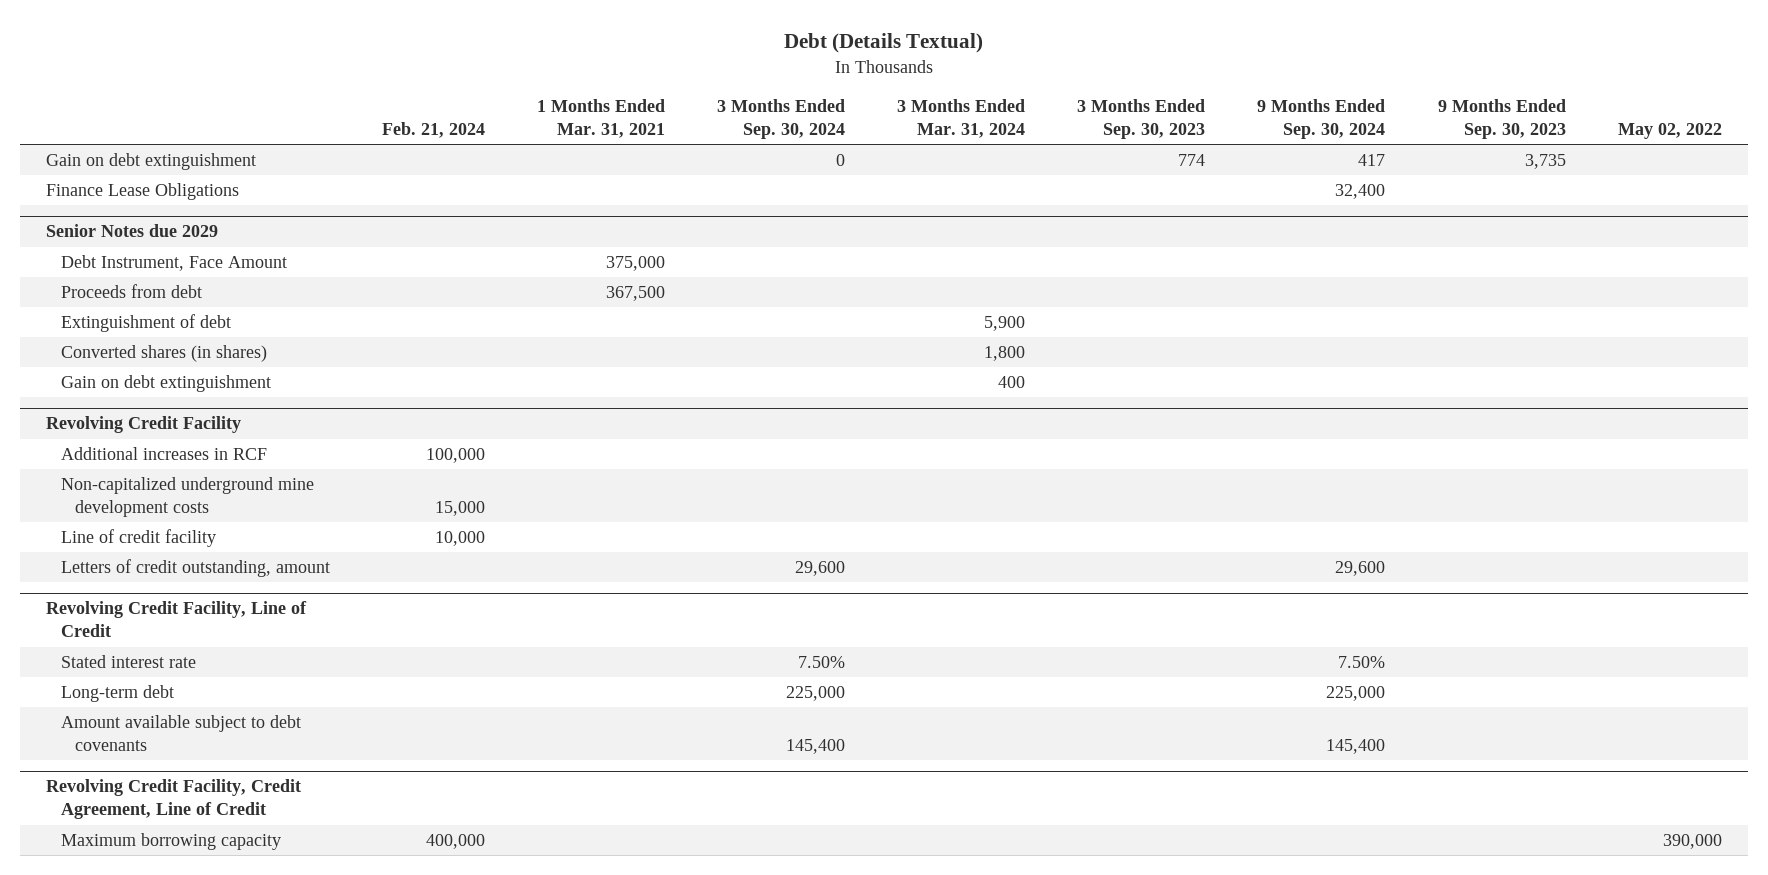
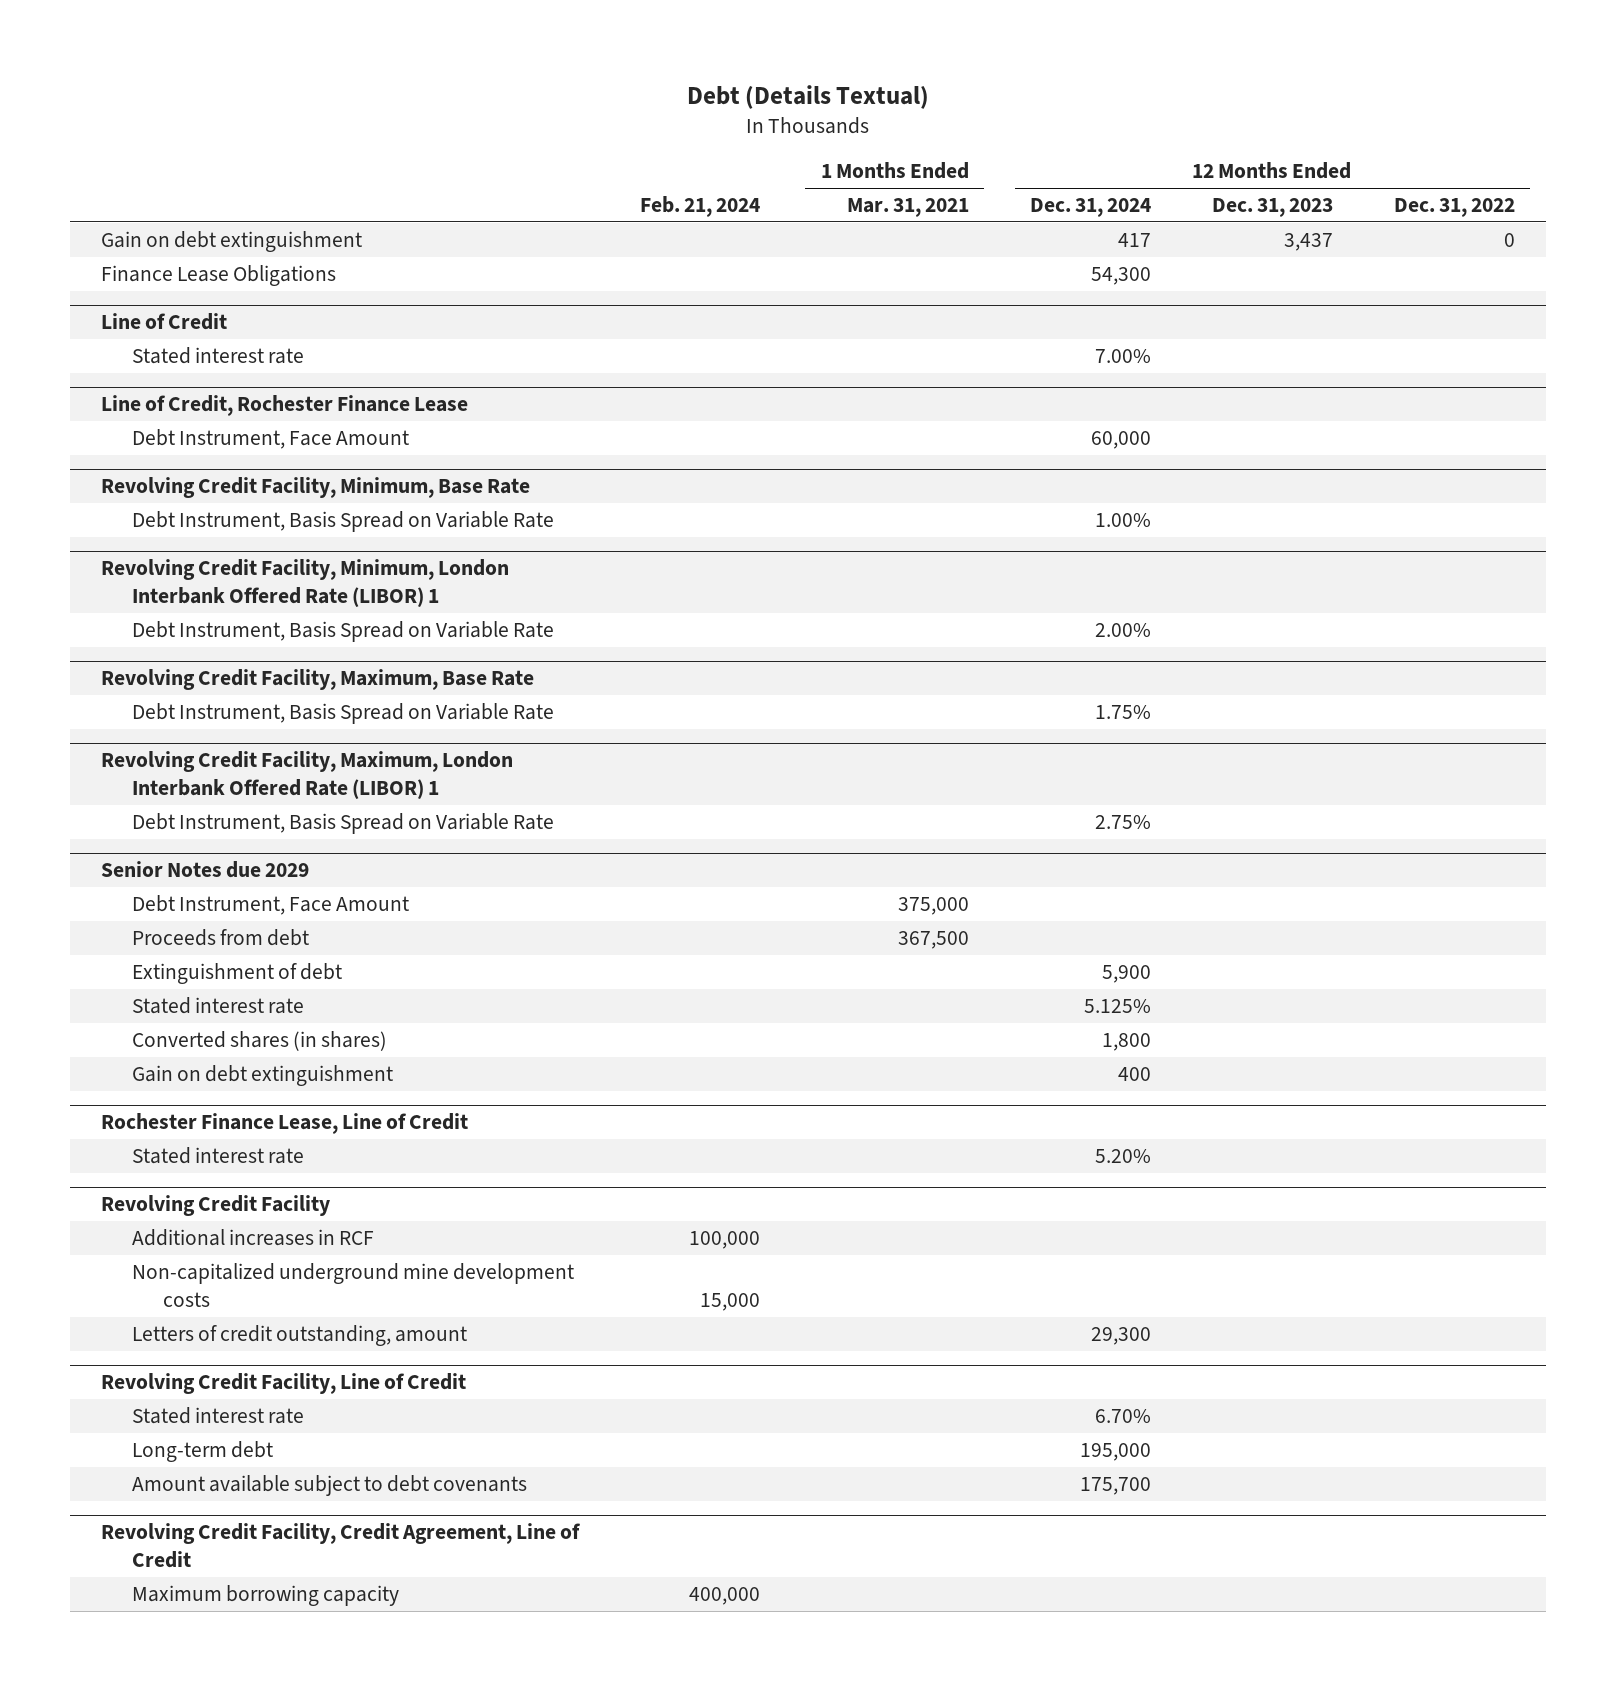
- | Feb. 21, 2024 | 1 Months Ended Mar. 31, 2021 | 3 Months Ended Sep. 30, 2024 | 3 Months Ended Mar. 31, 2024 | 3 Months Ended Sep. 30, 2023 | 9 Months Ended Sep. 30, 2024 | 9 Months Ended Sep. 30, 2023 | May 02, 2022
+ | Feb. 21, 2024 | 1 Months Ended Mar. 31, 2021 | 12 Months Ended Dec. 31, 2024 | 12 Months Ended Dec. 31, 2023 | 12 Months Ended Dec. 31, 2022
+ Line of Credit
+ Stated interest rate | | | 7.00% | |
+ Line of Credit, Rochester Finance Lease
+ Debt Instrument, Face Amount | | | 60,000 | |
+ Revolving Credit Facility, Minimum, Base Rate
+ Debt Instrument, Basis Spread on Variable Rate | | | 1.00% | |
+ Revolving Credit Facility, Minimum, London Interbank Offered Rate (LIBOR) 1
+ Debt Instrument, Basis Spread on Variable Rate | | | 2.00% | |
+ Revolving Credit Facility, Maximum, Base Rate
+ Debt Instrument, Basis Spread on Variable Rate | | | 1.75% | |
+ Revolving Credit Facility, Maximum, London Interbank Offered Rate (LIBOR) 1
+ Debt Instrument, Basis Spread on Variable Rate | | | 2.75% | |
@ Senior Notes due 2029
+ Stated interest rate | | | 5.125% | |
+ Rochester Finance Lease, Line of Credit
+ Stated interest rate | | | 5.20% | |
@ Revolving Credit Facility
- Line of credit facility | 10,000 | | | | | | |

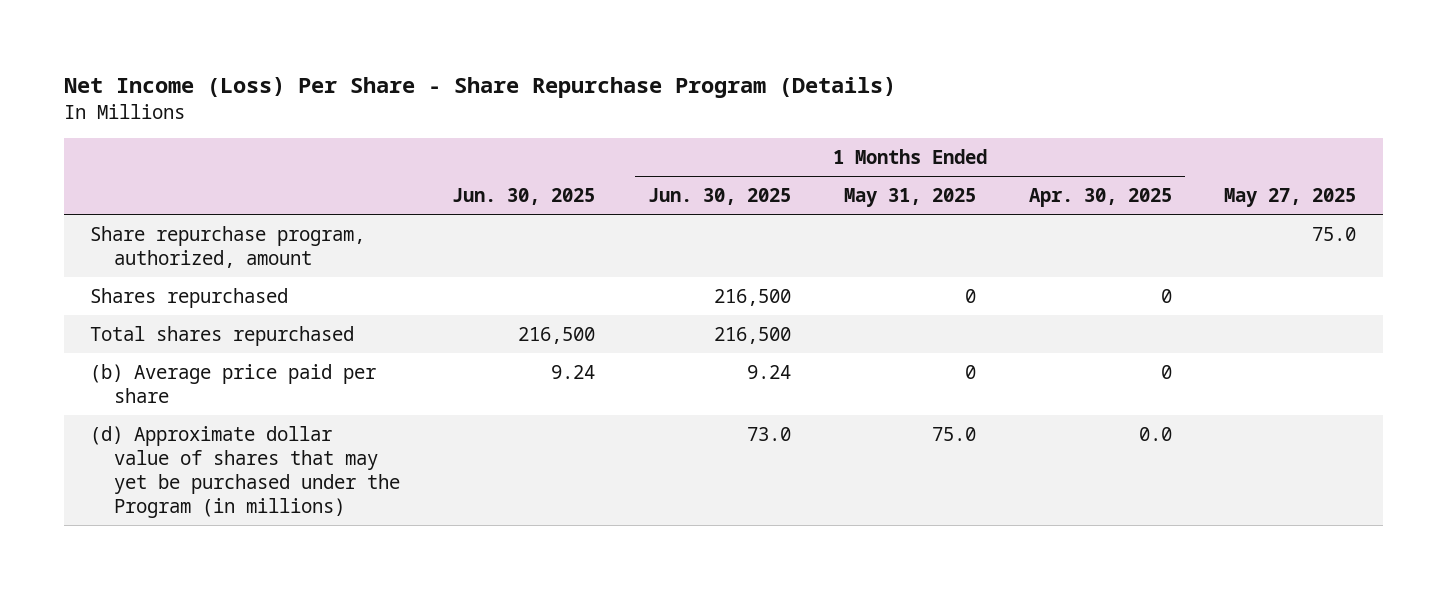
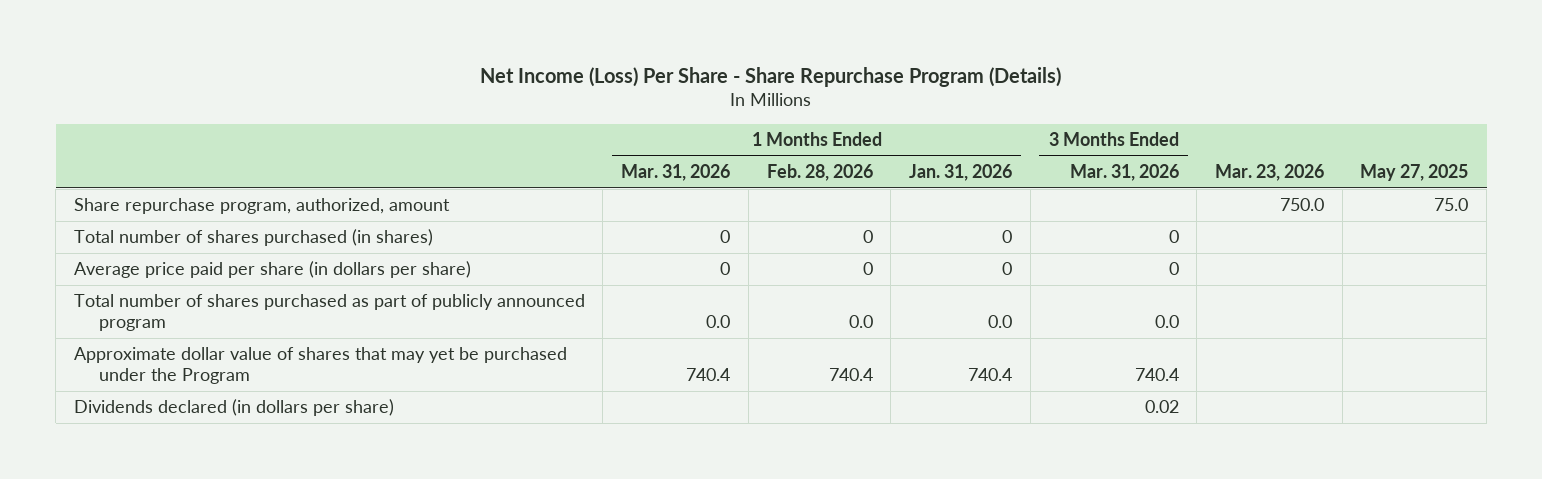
- | Jun. 30, 2025 | 1 Months Ended Jun. 30, 2025 | 1 Months Ended May 31, 2025 | 1 Months Ended Apr. 30, 2025 | May 27, 2025
+ | 1 Months Ended Mar. 31, 2026 | 1 Months Ended Feb. 28, 2026 | 1 Months Ended Jan. 31, 2026 | 3 Months Ended Mar. 31, 2026 | Mar. 23, 2026 | May 27, 2025
- Shares repurchased | | 216,500 | 0 | 0 |
- Total shares repurchased | 216,500 | 216,500 | | |
- (b) Average price paid per share | 9.24 | 9.24 | 0 | 0 |
- (d) Approximate dollar value of shares that may yet be purchased under the Program (in millions) | | 73.0 | 75.0 | 0.0 |
+ Total number of shares purchased (in shares) | 0 | 0 | 0 | 0 | |
+ Average price paid per share (in dollars per share) | 0 | 0 | 0 | 0 | |
+ Total number of shares purchased as part of publicly announced program | 0.0 | 0.0 | 0.0 | 0.0 | |
+ Approximate dollar value of shares that may yet be purchased under the Program | 740.4 | 740.4 | 740.4 | 740.4 | |
+ Dividends declared (in dollars per share) | | | | 0.02 | |

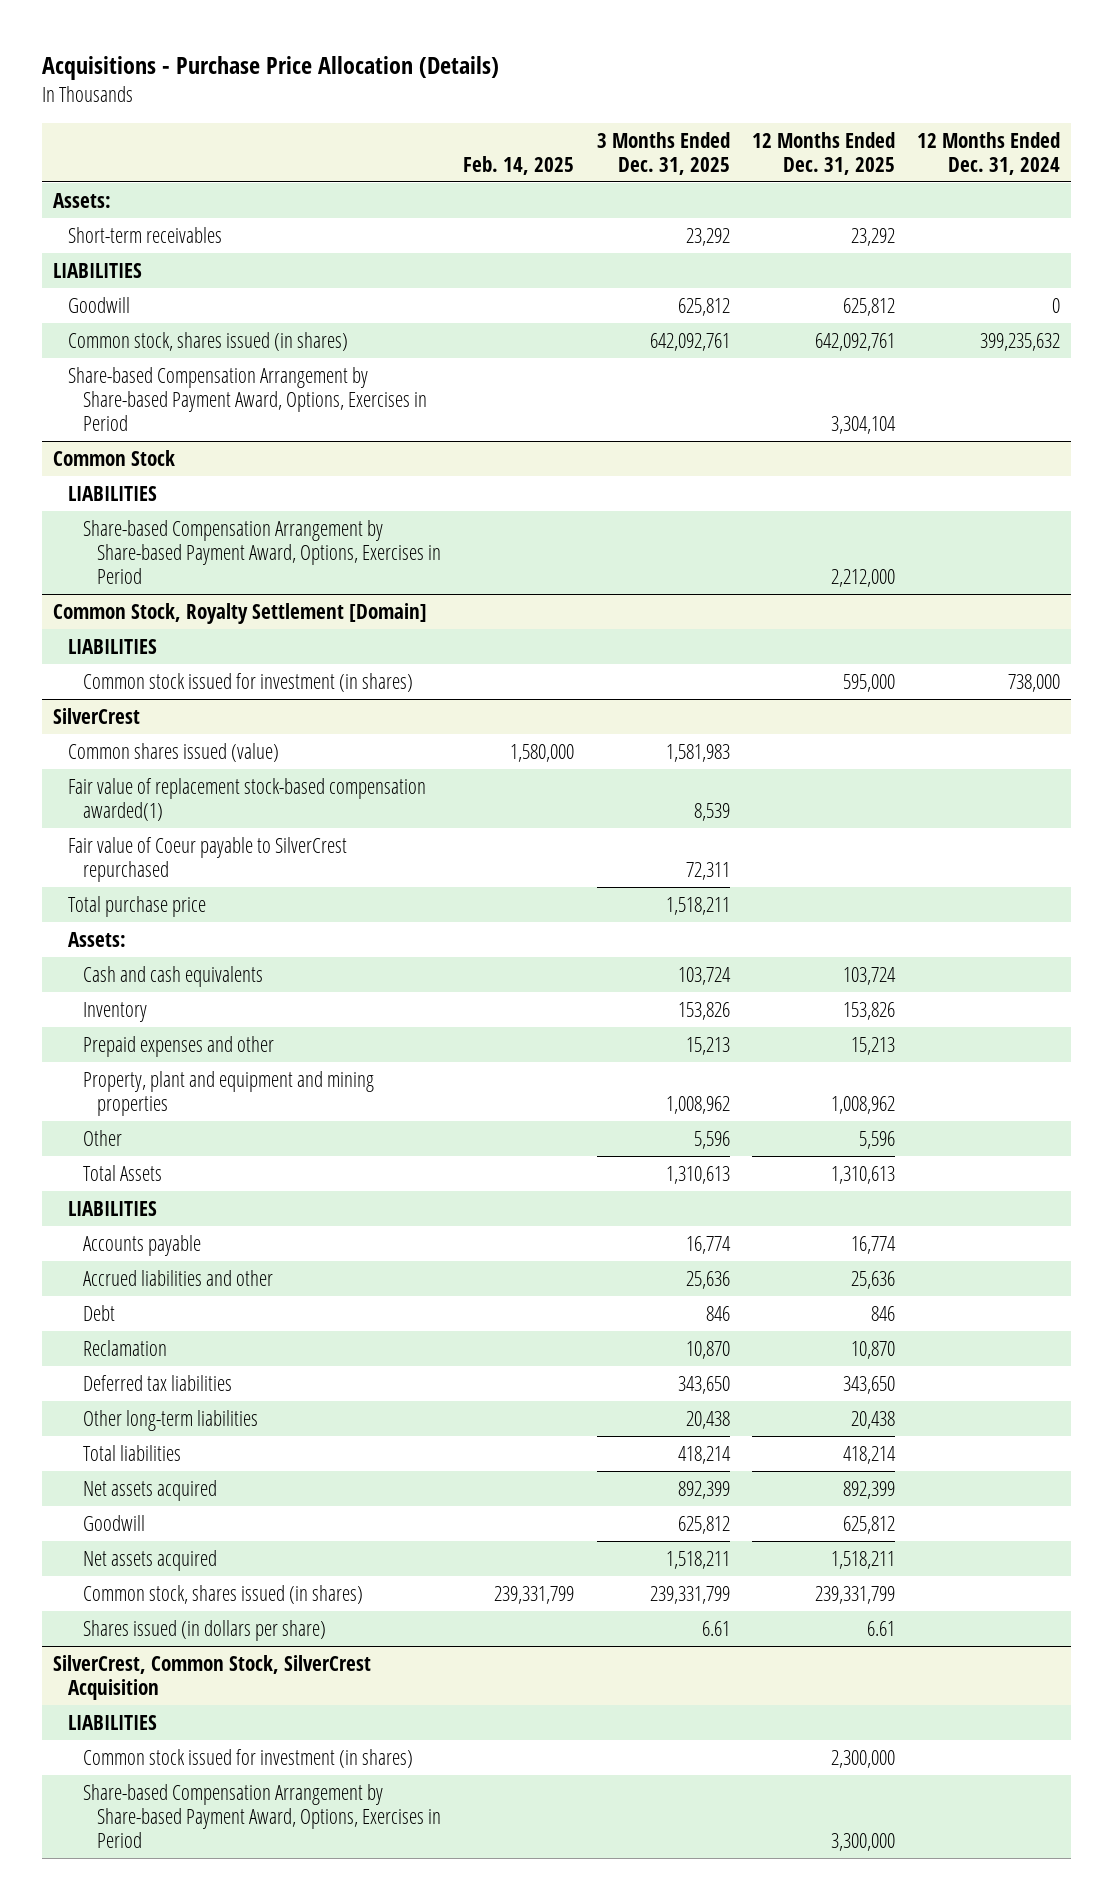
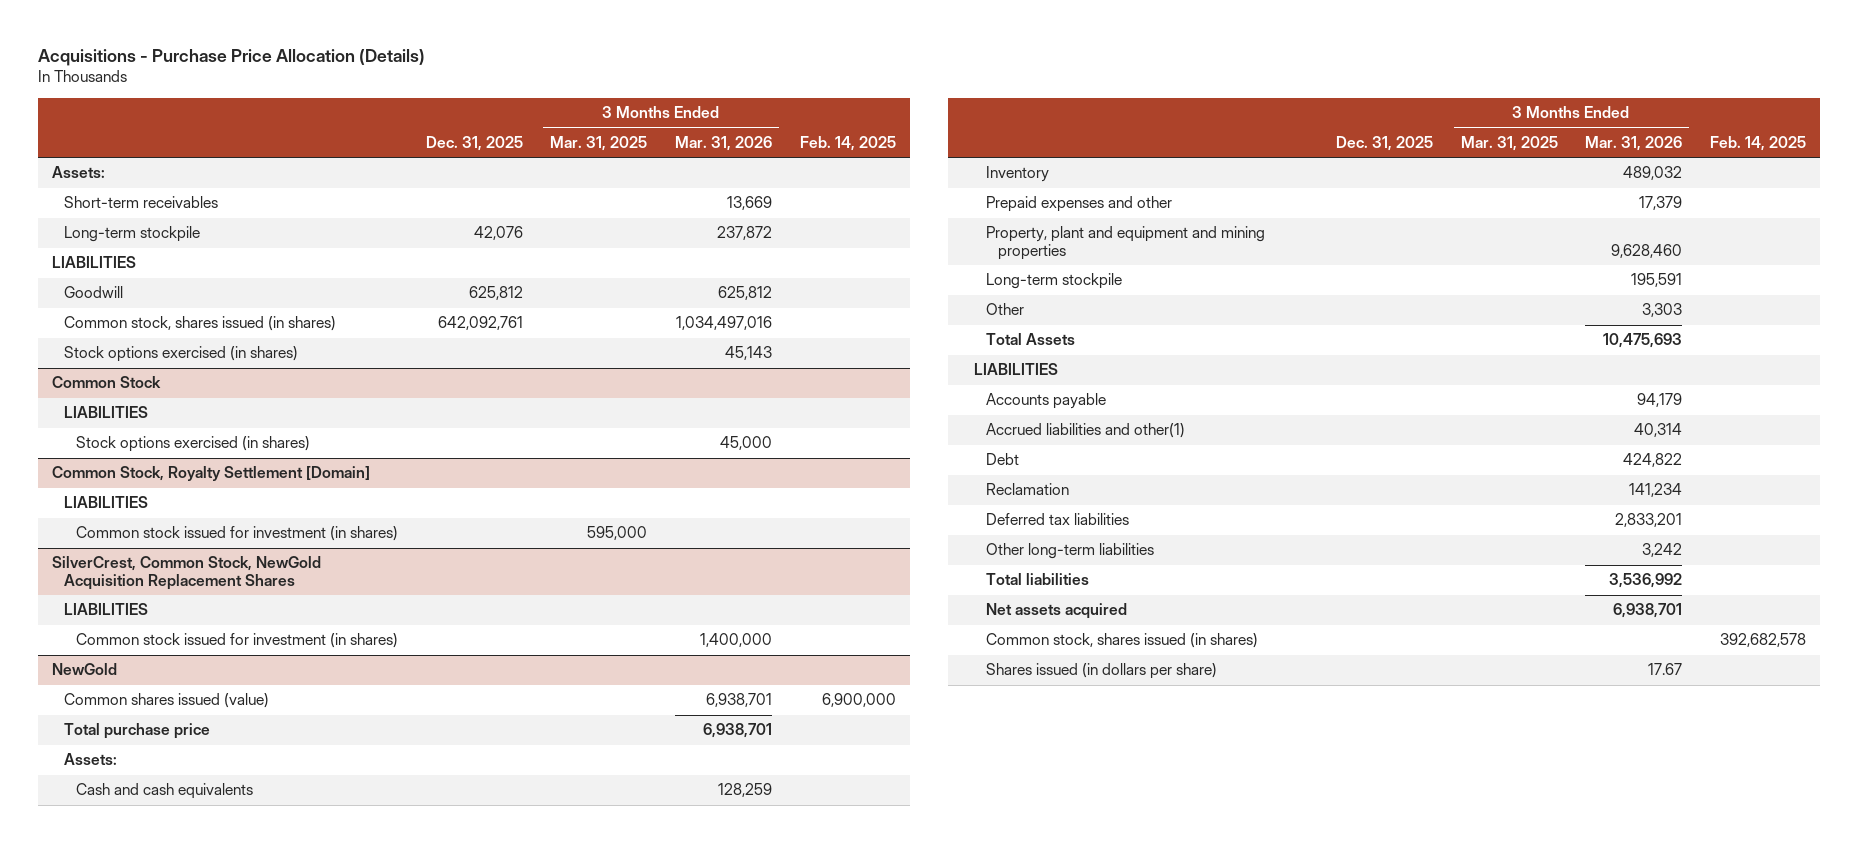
- | Feb. 14, 2025 | 3 Months Ended Dec. 31, 2025 | 12 Months Ended Dec. 31, 2025 | 12 Months Ended Dec. 31, 2024
+ | Dec. 31, 2025 | 3 Months Ended Mar. 31, 2025 | 3 Months Ended Mar. 31, 2026 | Feb. 14, 2025
+ Long-term stockpile | 42,076 | | 237,872 |
- Share-based Compensation Arrangement by Share-based Payment Award, Options, Exercises in Period | | | 3,304,104 |
+ Stock options exercised (in shares) | | | 45,143 |
@ Common Stock
- Share-based Compensation Arrangement by Share-based Payment Award, Options, Exercises in Period | | | 2,212,000 |
+ Stock options exercised (in shares) | | | 45,000 |
- SilverCrest
- Common shares issued (value) | 1,580,000 | 1,581,983 | |
- Fair value of replacement stock-based compensation awarded(1) | | 8,539 | |
- Fair value of Coeur payable to SilverCrest repurchased | | 72,311 | |
- Total purchase price | | 1,518,211 | |
- Assets:
- Cash and cash equivalents | | 103,724 | 103,724 |
- Inventory | | 153,826 | 153,826 |
- Prepaid expenses and other | | 15,213 | 15,213 |
- Property, plant and equipment and mining properties | | 1,008,962 | 1,008,962 |
- Other | | 5,596 | 5,596 |
- Total Assets | | 1,310,613 | 1,310,613 |
- LIABILITIES
- Accounts payable | | 16,774 | 16,774 |
- Accrued liabilities and other | | 25,636 | 25,636 |
- Debt | | 846 | 846 |
- Reclamation | | 10,870 | 10,870 |
- Deferred tax liabilities | | 343,650 | 343,650 |
- Other long-term liabilities | | 20,438 | 20,438 |
- Total liabilities | | 418,214 | 418,214 |
- Net assets acquired | | 892,399 | 892,399 |
- Goodwill | | 625,812 | 625,812 |
- Net assets acquired | | 1,518,211 | 1,518,211 |
- Common stock, shares issued (in shares) | 239,331,799 | 239,331,799 | 239,331,799 |
- Shares issued (in dollars per share) | | 6.61 | 6.61 |
- SilverCrest, Common Stock, SilverCrest Acquisition
+ SilverCrest, Common Stock, NewGold Acquisition Replacement Shares
- Share-based Compensation Arrangement by Share-based Payment Award, Options, Exercises in Period | | | 3,300,000 |
+ NewGold
+ Common shares issued (value) | | | 6,938,701 | 6,900,000
+ Total purchase price | | | 6,938,701 |
+ Assets:
+ Cash and cash equivalents | | | 128,259 |
+ Inventory | | | 489,032 |
+ Prepaid expenses and other | | | 17,379 |
+ Property, plant and equipment and mining properties | | | 9,628,460 |
+ Long-term stockpile | | | 195,591 |
+ Other | | | 3,303 |
+ Total Assets | | | 10,475,693 |
+ LIABILITIES
+ Accounts payable | | | 94,179 |
+ Accrued liabilities and other(1) | | | 40,314 |
+ Debt | | | 424,822 |
+ Reclamation | | | 141,234 |
+ Deferred tax liabilities | | | 2,833,201 |
+ Other long-term liabilities | | | 3,242 |
+ Total liabilities | | | 3,536,992 |
+ Net assets acquired | | | 6,938,701 |
+ Common stock, shares issued (in shares) | | | | 392,682,578
+ Shares issued (in dollars per share) | | | 17.67 |

